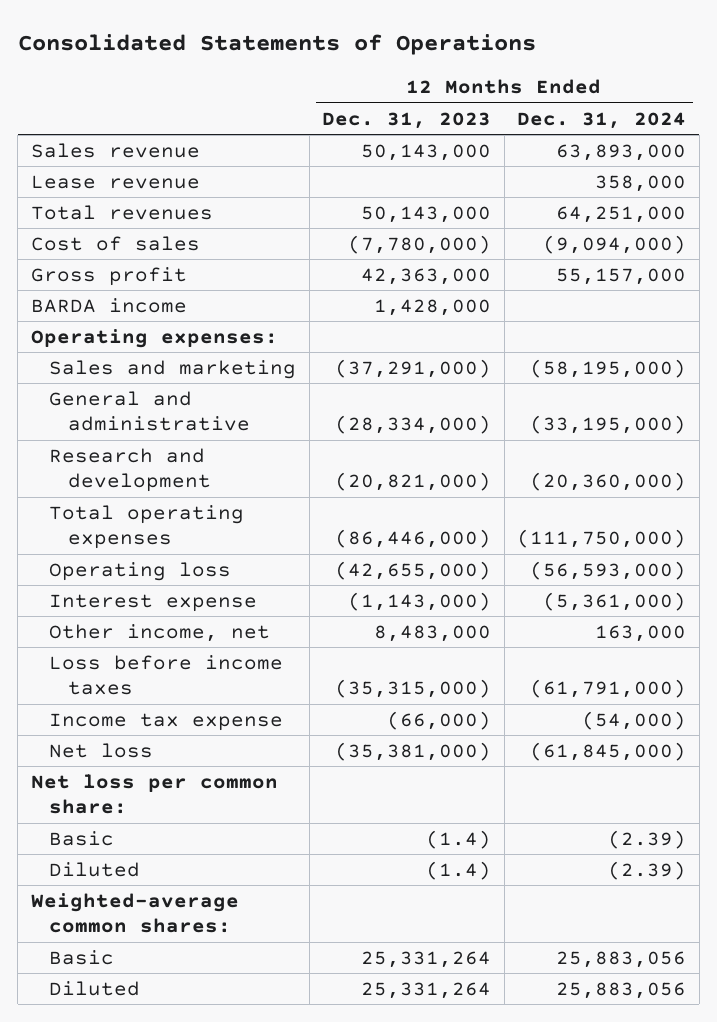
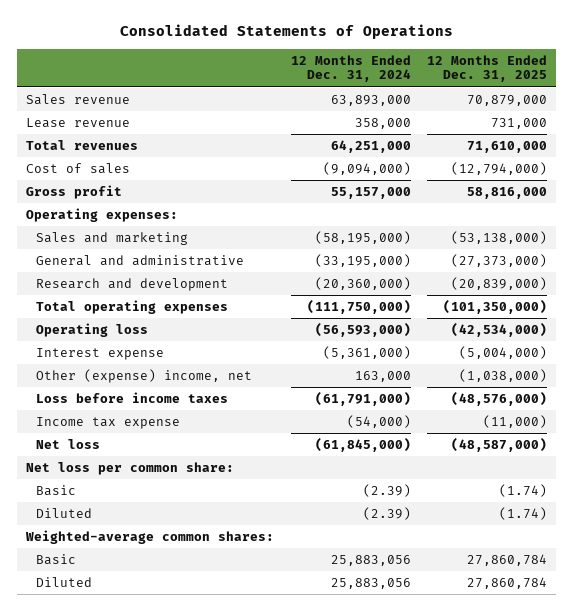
- | 12 Months Ended Dec. 31, 2023 | 12 Months Ended Dec. 31, 2024
+ | 12 Months Ended Dec. 31, 2024 | 12 Months Ended Dec. 31, 2025
- BARDA income | 1,428,000 |
- Other income, net | 8,483,000 | 163,000
+ Other (expense) income, net | 163,000 | (1,038,000)

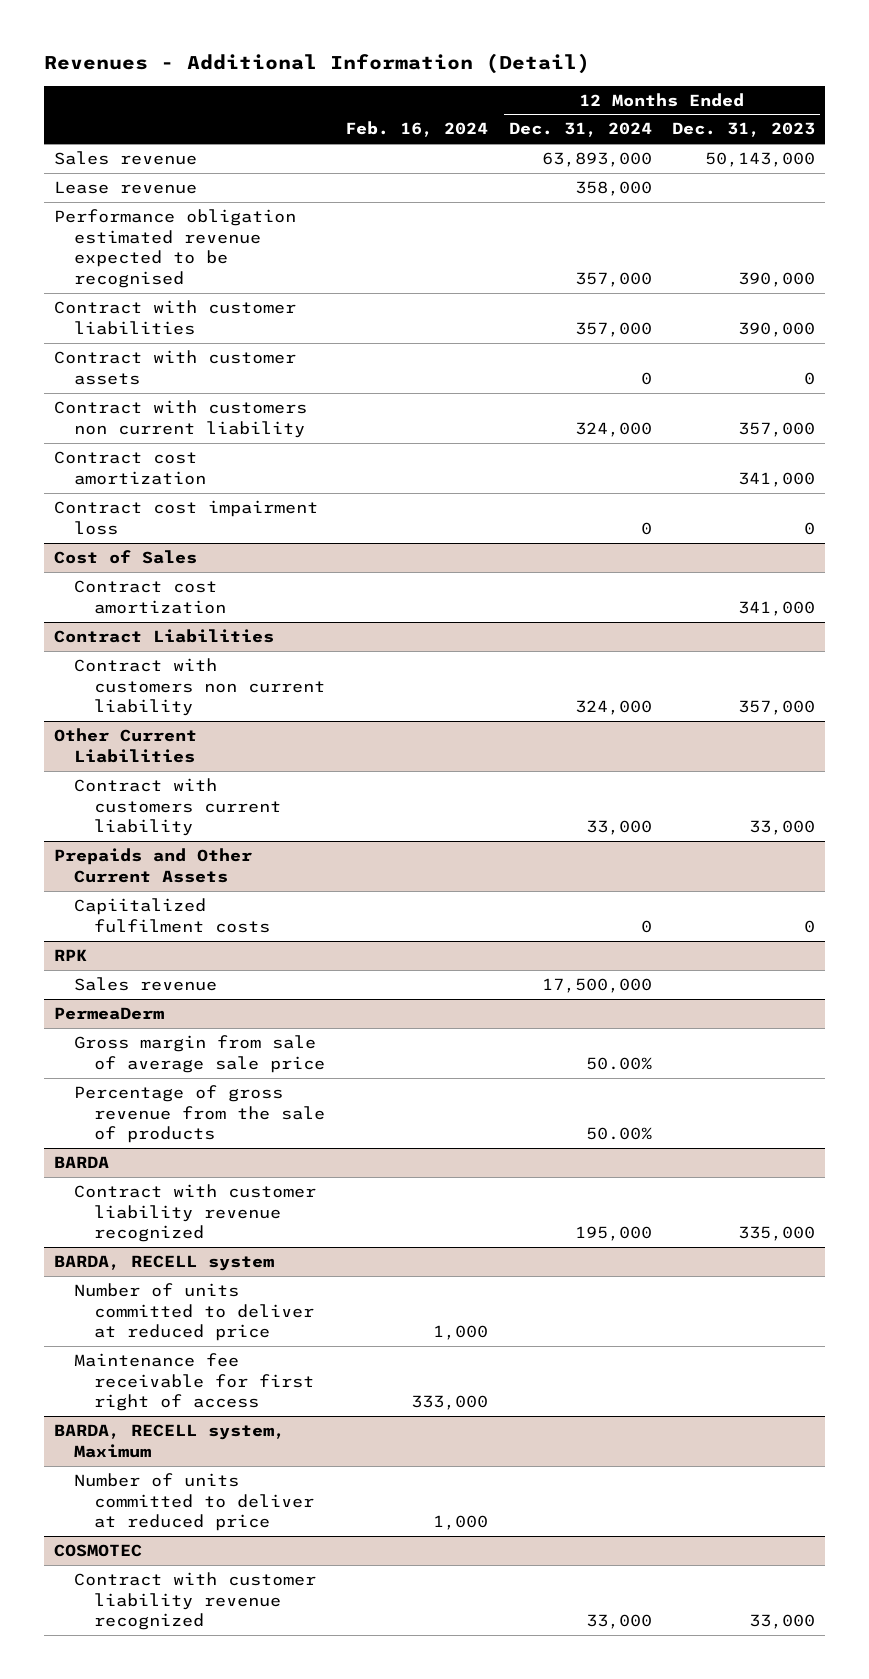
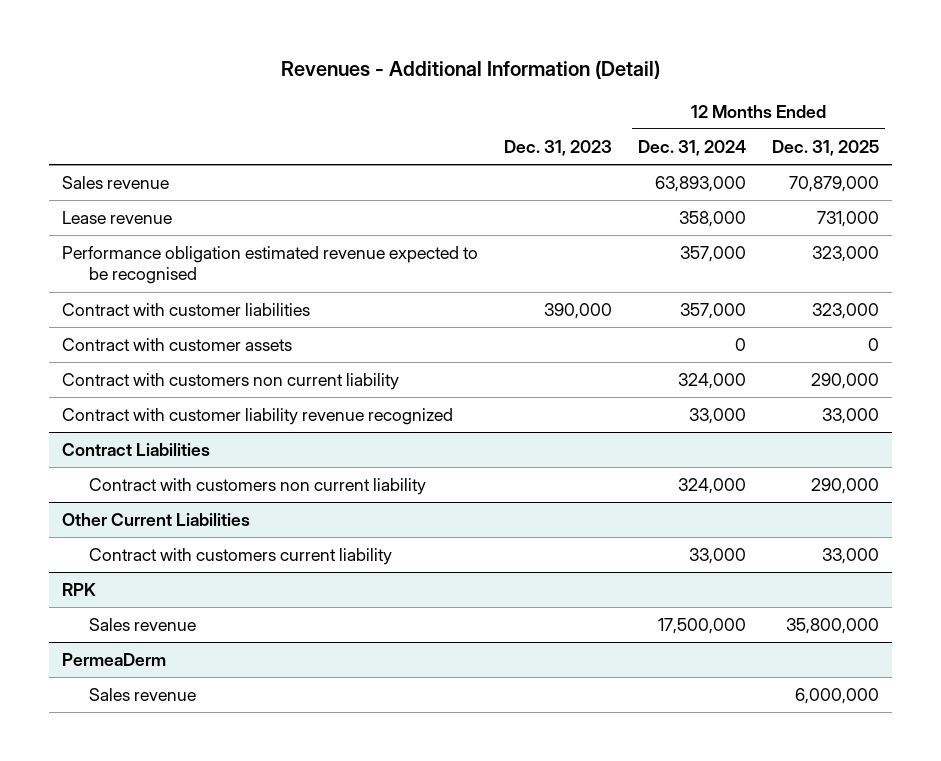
- | Feb. 16, 2024 | 12 Months Ended Dec. 31, 2024 | 12 Months Ended Dec. 31, 2023
+ | Dec. 31, 2023 | 12 Months Ended Dec. 31, 2024 | 12 Months Ended Dec. 31, 2025
- Contract cost amortization | | | 341,000
- Contract cost impairment loss | | 0 | 0
- Cost of Sales
- Contract cost amortization | | | 341,000
+ Contract with customer liability revenue recognized | | 33,000 | 33,000
- Prepaids and Other Current Assets
- Capiitalized fulfilment costs | | 0 | 0
@ PermeaDerm
- Gross margin from sale of average sale price | | 50.00% |
- Percentage of gross revenue from the sale of products | | 50.00% |
- BARDA
- Contract with customer liability revenue recognized | | 195,000 | 335,000
- BARDA, RECELL system
- Number of units committed to deliver at reduced price | 1,000 | |
- Maintenance fee receivable for first right of access | 333,000 | |
- BARDA, RECELL system, Maximum
- Number of units committed to deliver at reduced price | 1,000 | |
- COSMOTEC
- Contract with customer liability revenue recognized | | 33,000 | 33,000
@ PermeaDerm
+ Sales revenue | | | 6,000,000

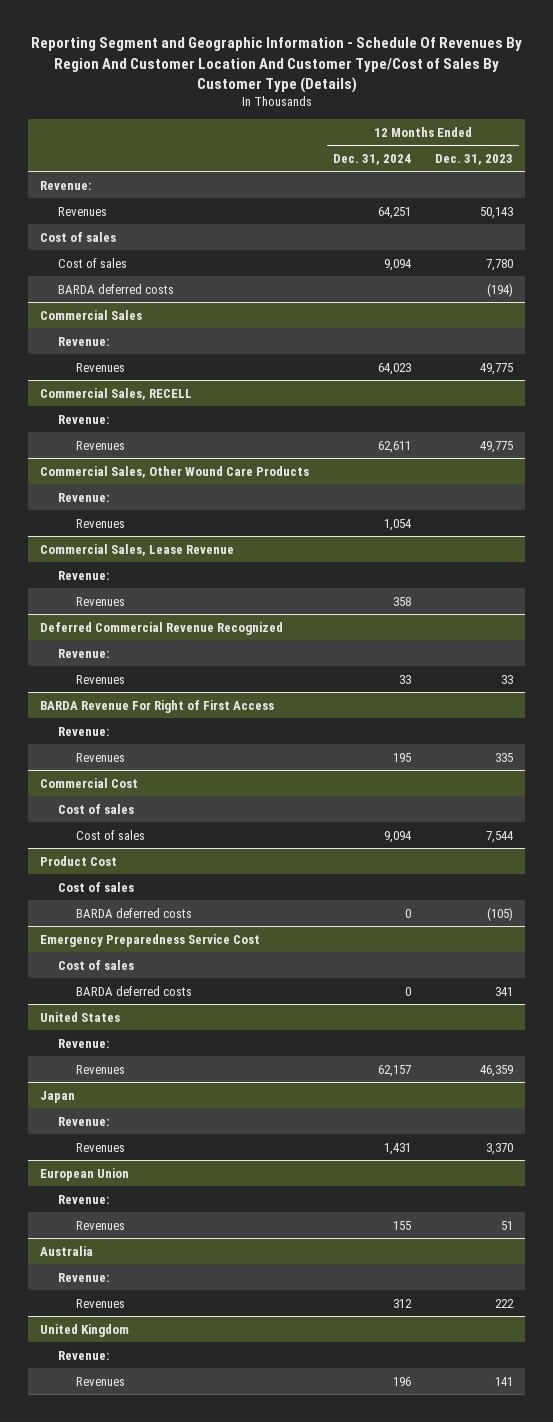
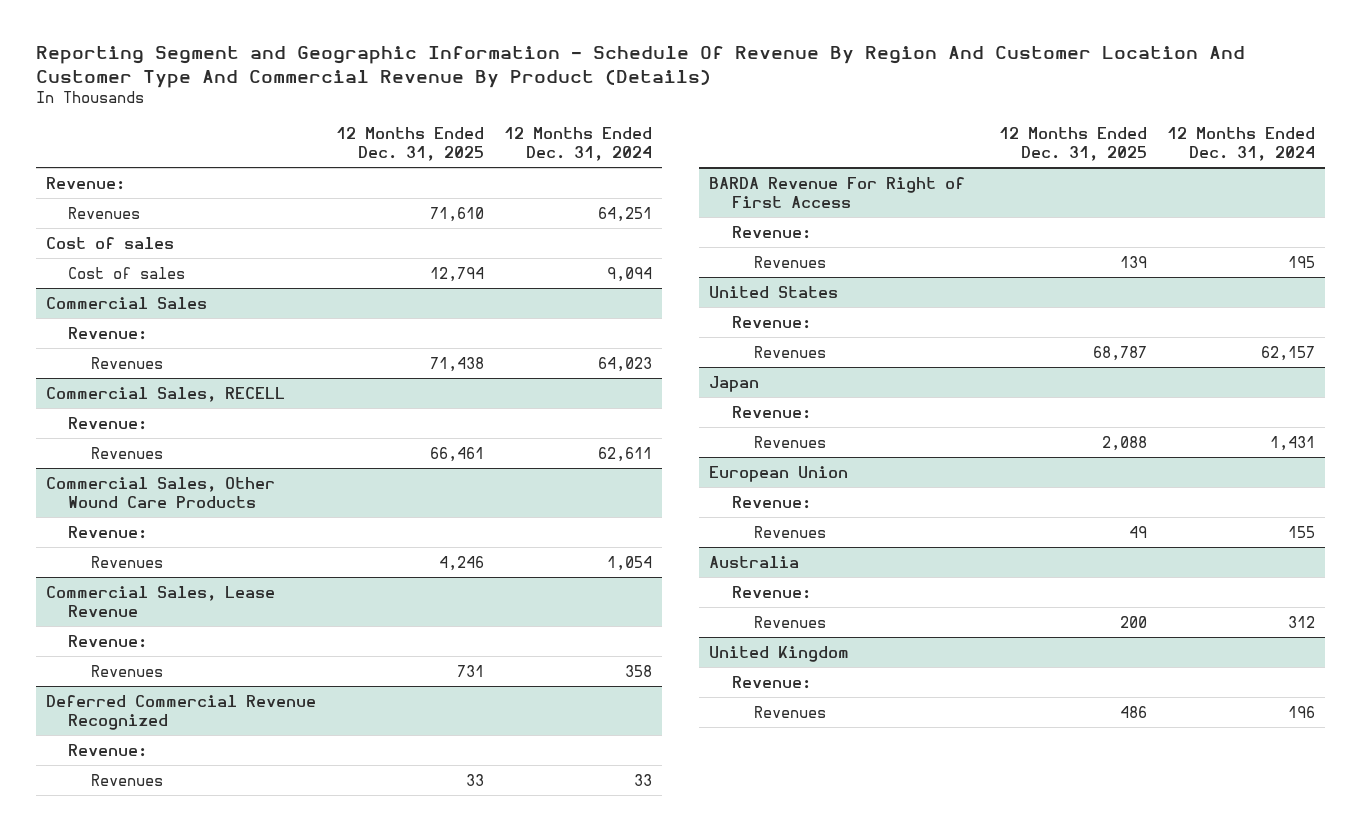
- Reporting Segment and Geographic Information - Schedule Of Revenues By Region And Customer Location And Customer Type/Cost of Sales By Customer Type (Details)
+ Reporting Segment and Geographic Information - Schedule Of Revenue By Region And Customer Location And Customer Type And Commercial Revenue By Product (Details)
- | 12 Months Ended Dec. 31, 2024 | 12 Months Ended Dec. 31, 2023
+ | 12 Months Ended Dec. 31, 2025 | 12 Months Ended Dec. 31, 2024
- BARDA deferred costs | | (194)
- Commercial Cost
- Cost of sales
- Cost of sales | 9,094 | 7,544
- Product Cost
- Cost of sales
- BARDA deferred costs | 0 | (105)
- Emergency Preparedness Service Cost
- Cost of sales
- BARDA deferred costs | 0 | 341

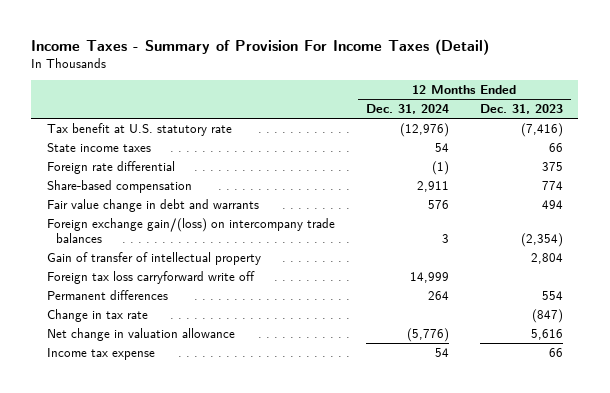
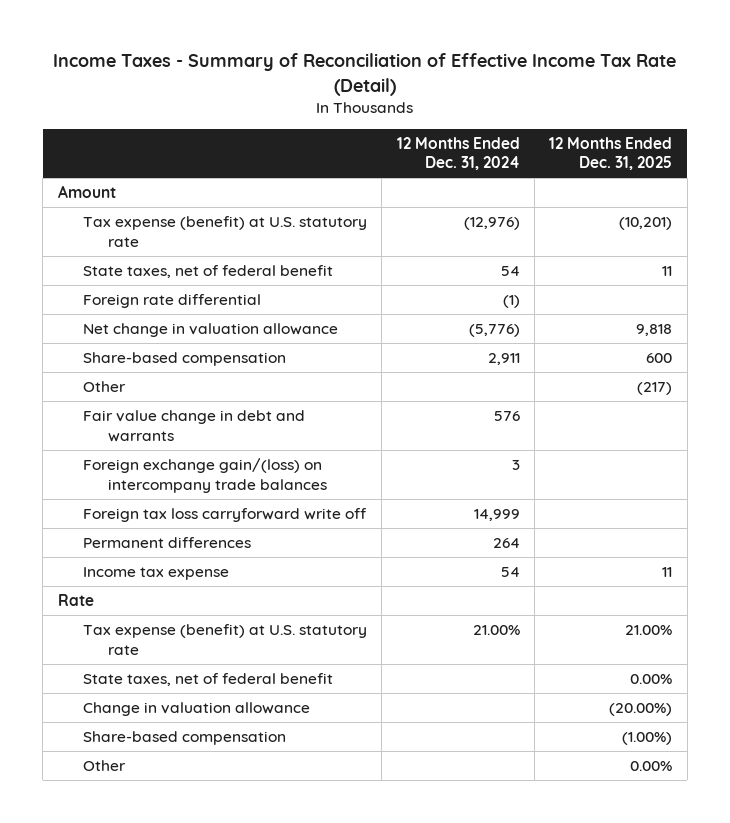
- Income Taxes - Summary of Provision For Income Taxes (Detail)
+ Income Taxes - Summary of Reconciliation of Effective Income Tax Rate (Detail)
- | 12 Months Ended Dec. 31, 2024 | 12 Months Ended Dec. 31, 2023
+ | 12 Months Ended Dec. 31, 2024 | 12 Months Ended Dec. 31, 2025
- Tax benefit at U.S. statutory rate | (12,976) | (7,416)
- State income taxes | 54 | 66
+ Amount
+ Tax expense (benefit) at U.S. statutory rate | (12,976) | (10,201)
+ State taxes, net of federal benefit | 54 | 11
moved up: Net change in valuation allowance | (5,776) | 9,818
+ Other | | (217)
- Gain of transfer of intellectual property | | 2,804
- Change in tax rate | | (847)
+ Rate
+ Tax expense (benefit) at U.S. statutory rate | 21.00% | 21.00%
+ State taxes, net of federal benefit | | 0.00%
+ Change in valuation allowance | | (20.00%)
+ Share-based compensation | | (1.00%)
+ Other | | 0.00%

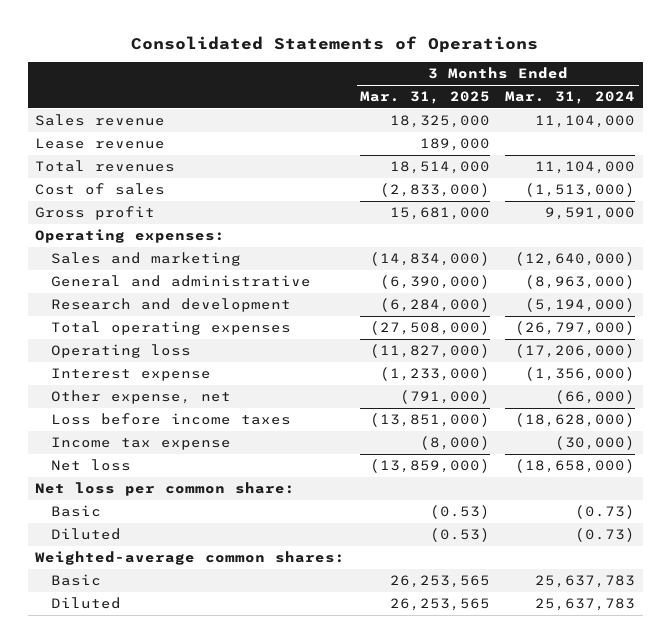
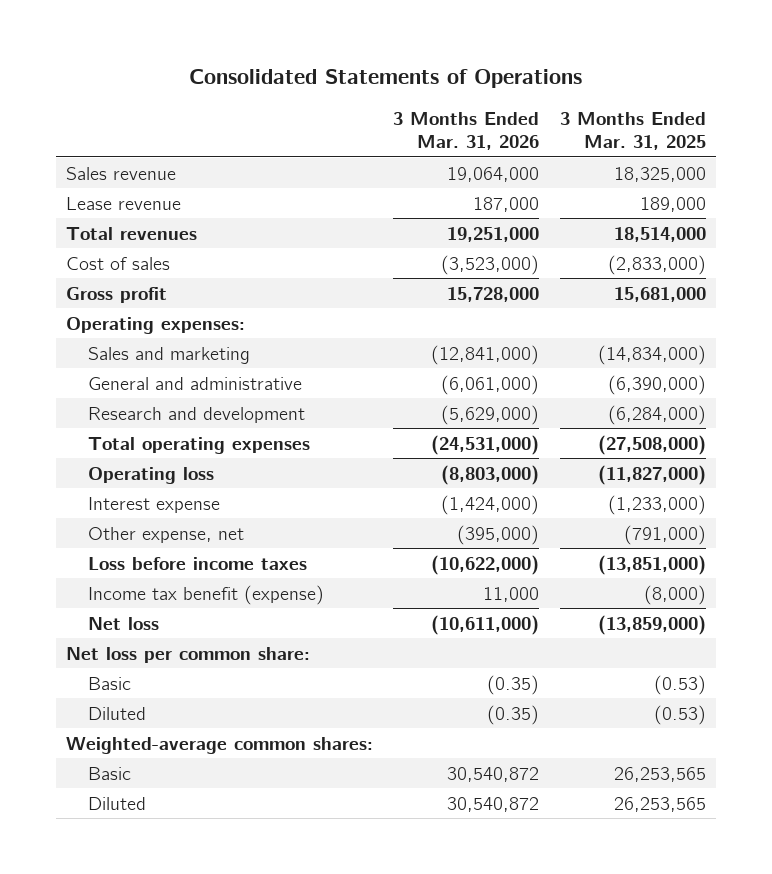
- | 3 Months Ended Mar. 31, 2025 | 3 Months Ended Mar. 31, 2024
+ | 3 Months Ended Mar. 31, 2026 | 3 Months Ended Mar. 31, 2025
- Income tax expense | (8,000) | (30,000)
+ Income tax benefit (expense) | 11,000 | (8,000)

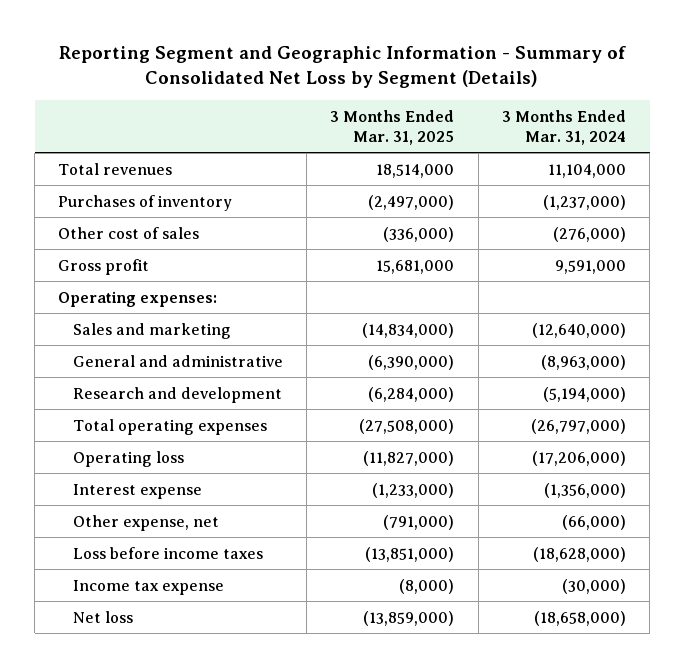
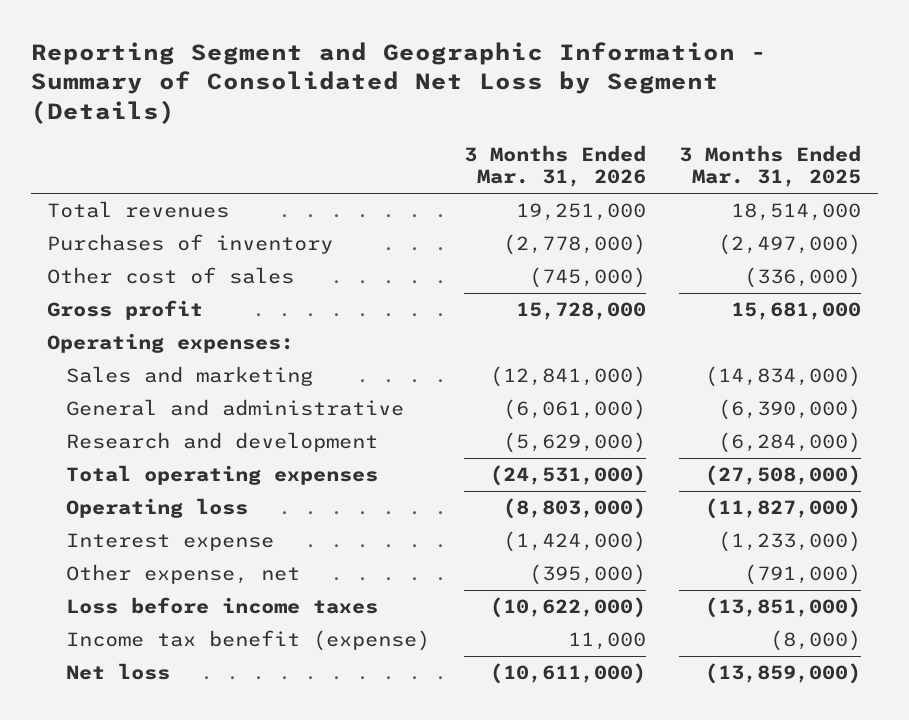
- | 3 Months Ended Mar. 31, 2025 | 3 Months Ended Mar. 31, 2024
+ | 3 Months Ended Mar. 31, 2026 | 3 Months Ended Mar. 31, 2025
- Income tax expense | (8,000) | (30,000)
+ Income tax benefit (expense) | 11,000 | (8,000)

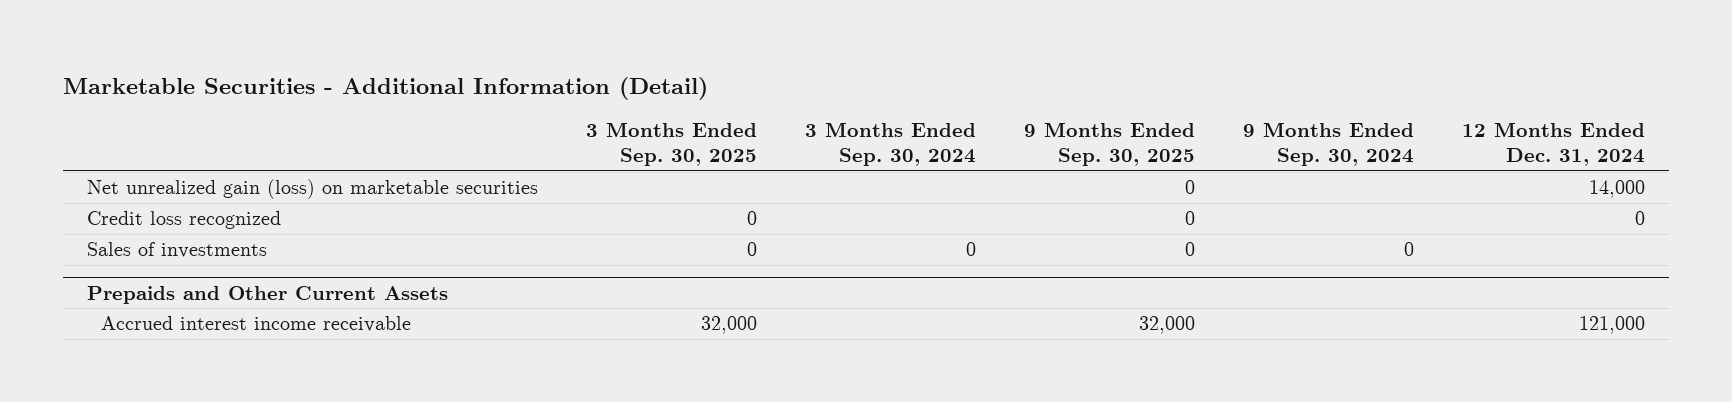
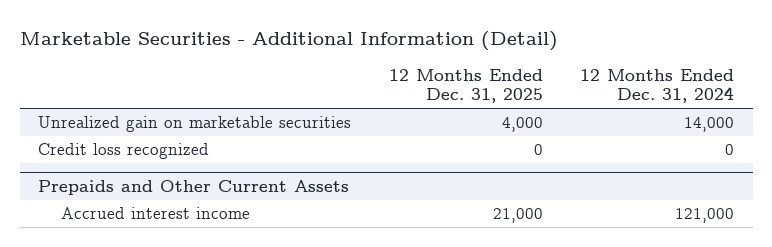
- | 3 Months Ended Sep. 30, 2025 | 3 Months Ended Sep. 30, 2024 | 9 Months Ended Sep. 30, 2025 | 9 Months Ended Sep. 30, 2024 | 12 Months Ended Dec. 31, 2024
+ | 12 Months Ended Dec. 31, 2025 | 12 Months Ended Dec. 31, 2024
- Net unrealized gain (loss) on marketable securities | | | 0 | | 14,000
+ Unrealized gain on marketable securities | 4,000 | 14,000
- Sales of investments | 0 | 0 | 0 | 0 |
@ Prepaids and Other Current Assets
- Accrued interest income receivable | 32,000 | | 32,000 | | 121,000
+ Accrued interest income | 21,000 | 121,000

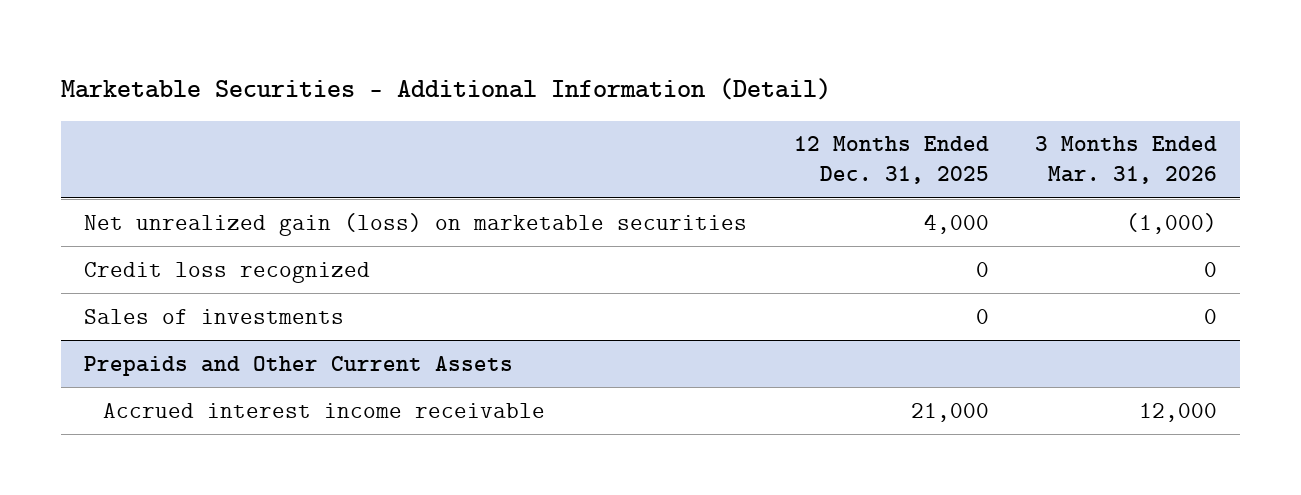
- | 12 Months Ended Dec. 31, 2025 | 12 Months Ended Dec. 31, 2024
+ | 12 Months Ended Dec. 31, 2025 | 3 Months Ended Mar. 31, 2026
- Unrealized gain on marketable securities | 4,000 | 14,000
+ Net unrealized gain (loss) on marketable securities | 4,000 | (1,000)
+ Sales of investments | 0 | 0
@ Prepaids and Other Current Assets
- Accrued interest income | 21,000 | 121,000
+ Accrued interest income receivable | 21,000 | 12,000

